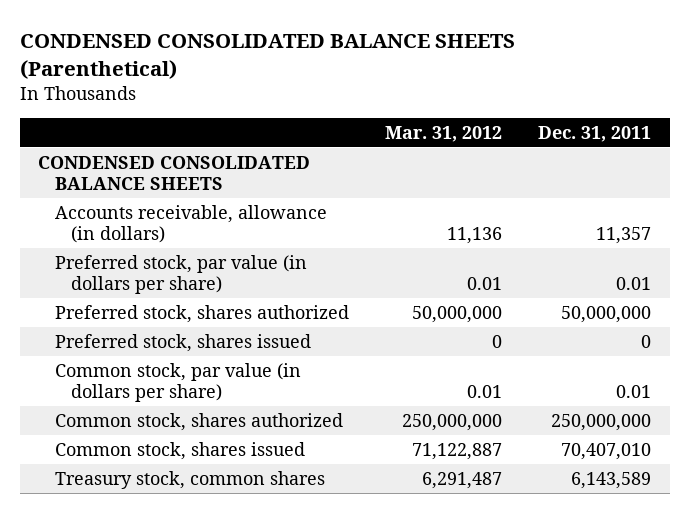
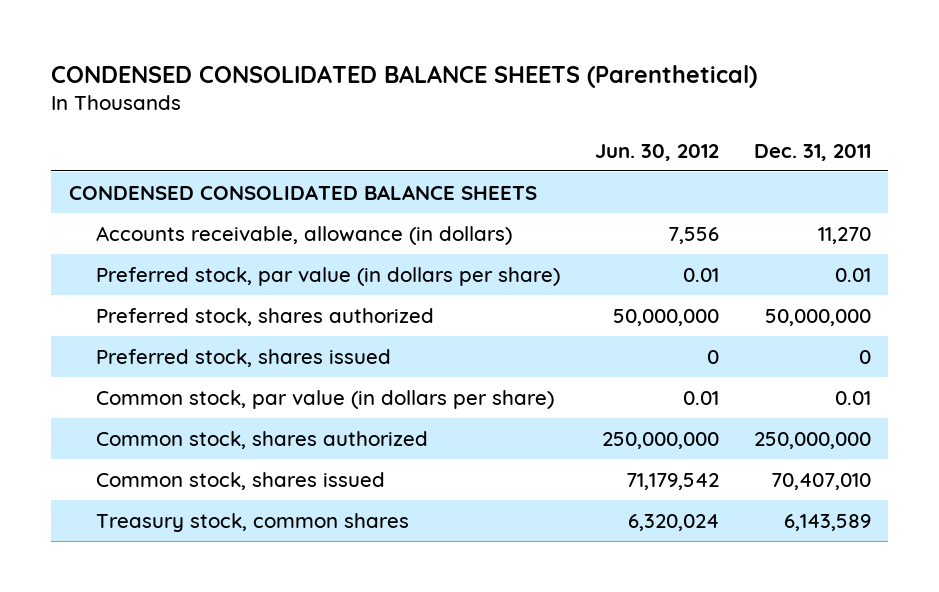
- | Mar. 31, 2012 | Dec. 31, 2011
+ | Jun. 30, 2012 | Dec. 31, 2011
- Accounts receivable, allowance (in dollars) | 11,136 | 11,357
+ Accounts receivable, allowance (in dollars) | 7,556 | 11,270

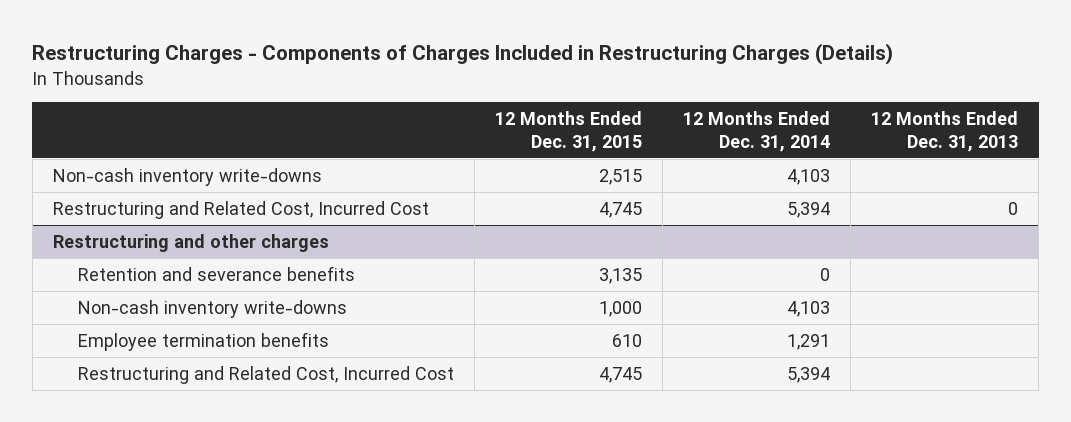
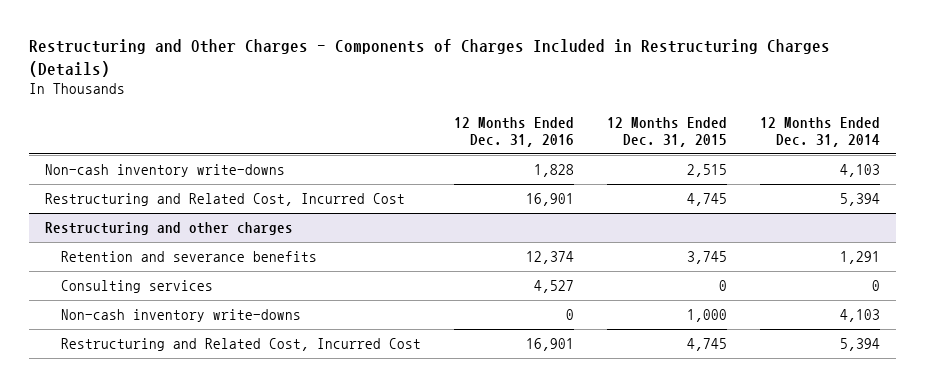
- Restructuring Charges - Components of Charges Included in Restructuring Charges (Details)
+ Restructuring and Other Charges - Components of Charges Included in Restructuring Charges (Details)
- | 12 Months Ended Dec. 31, 2015 | 12 Months Ended Dec. 31, 2014 | 12 Months Ended Dec. 31, 2013
+ | 12 Months Ended Dec. 31, 2016 | 12 Months Ended Dec. 31, 2015 | 12 Months Ended Dec. 31, 2014
@ Restructuring and other charges
- Retention and severance benefits | 3,135 | 0 |
+ Retention and severance benefits | 12,374 | 3,745 | 1,291
+ Consulting services | 4,527 | 0 | 0
- Employee termination benefits | 610 | 1,291 |

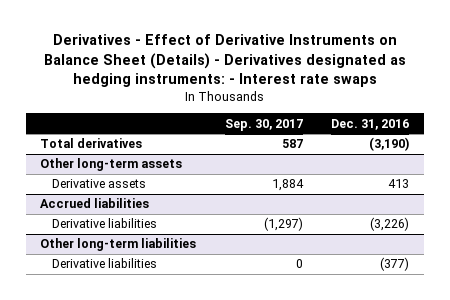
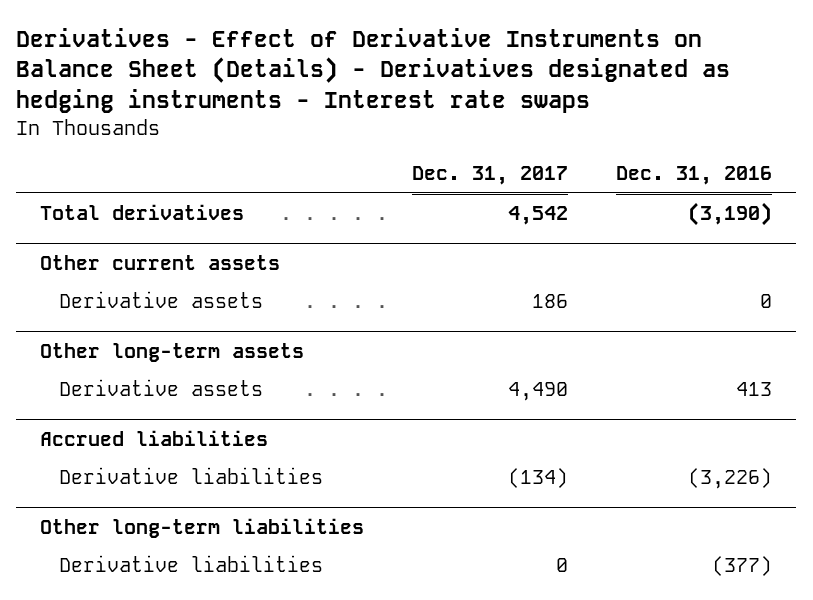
- Derivatives - Effect of Derivative Instruments on Balance Sheet (Details) - Derivatives designated as hedging instruments: - Interest rate swaps
+ Derivatives - Effect of Derivative Instruments on Balance Sheet (Details) - Derivatives designated as hedging instruments - Interest rate swaps
- | Sep. 30, 2017 | Dec. 31, 2016
+ | Dec. 31, 2017 | Dec. 31, 2016
+ Other current assets
+ Derivative assets | 186 | 0

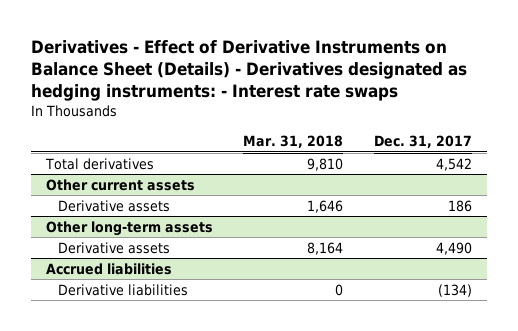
- Derivatives - Effect of Derivative Instruments on Balance Sheet (Details) - Derivatives designated as hedging instruments - Interest rate swaps
+ Derivatives - Effect of Derivative Instruments on Balance Sheet (Details) - Derivatives designated as hedging instruments: - Interest rate swaps
- | Dec. 31, 2017 | Dec. 31, 2016
+ | Mar. 31, 2018 | Dec. 31, 2017
- Other long-term liabilities
- Derivative liabilities | 0 | (377)

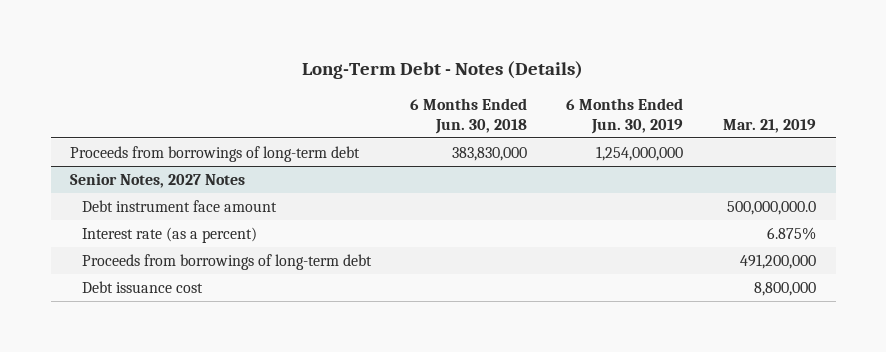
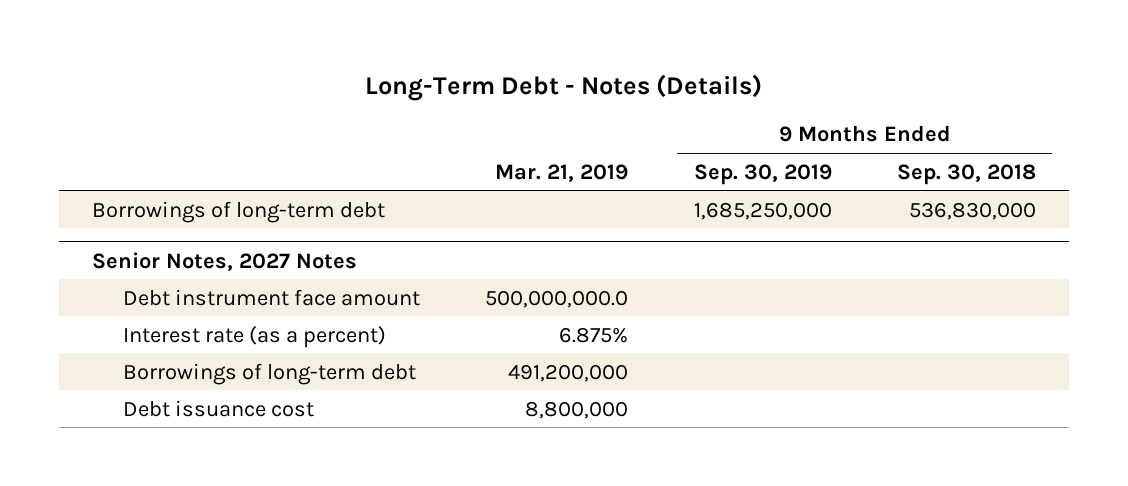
- | 6 Months Ended Jun. 30, 2018 | 6 Months Ended Jun. 30, 2019 | Mar. 21, 2019
+ | Mar. 21, 2019 | 9 Months Ended Sep. 30, 2019 | 9 Months Ended Sep. 30, 2018
- Proceeds from borrowings of long-term debt | 383,830,000 | 1,254,000,000 |
+ Borrowings of long-term debt | | 1,685,250,000 | 536,830,000
@ Senior Notes, 2027 Notes
- Proceeds from borrowings of long-term debt | | | 491,200,000
+ Borrowings of long-term debt | 491,200,000 | |

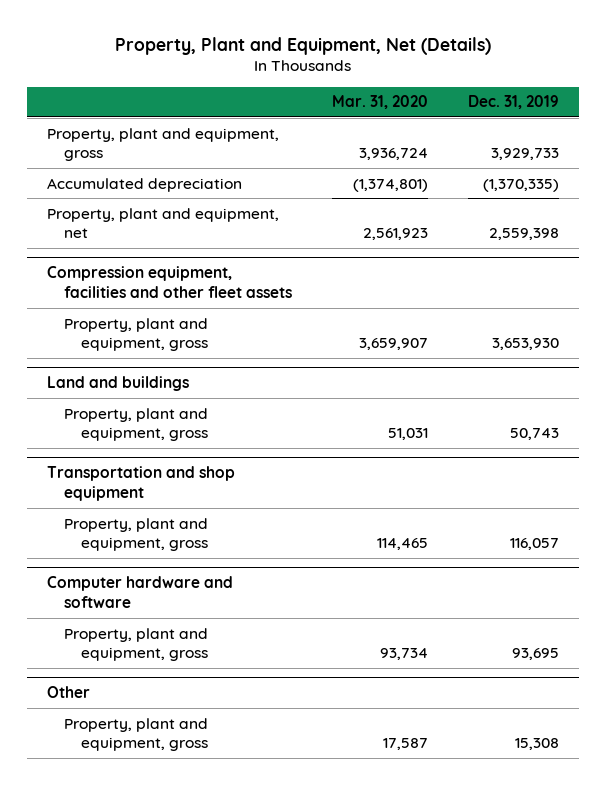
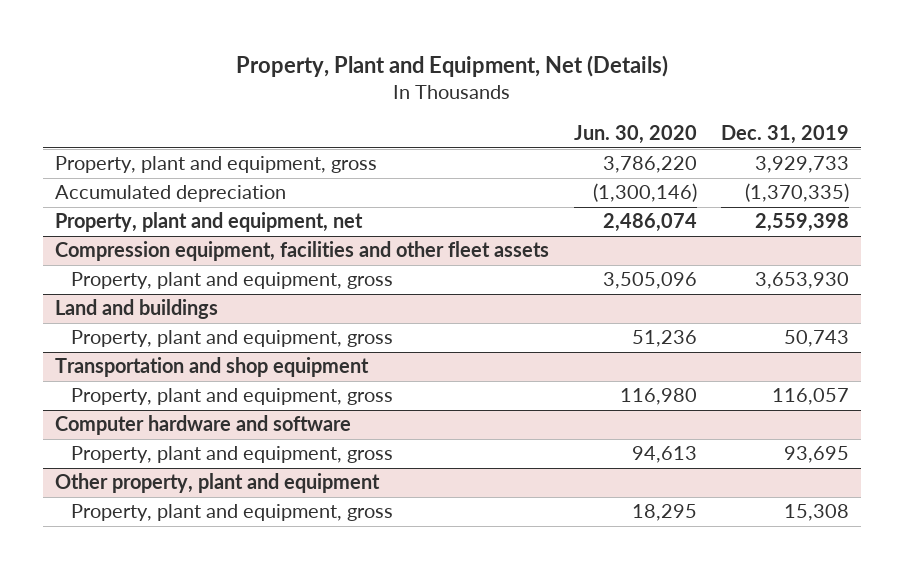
- | Mar. 31, 2020 | Dec. 31, 2019
+ | Jun. 30, 2020 | Dec. 31, 2019
- Other
+ Other property, plant and equipment

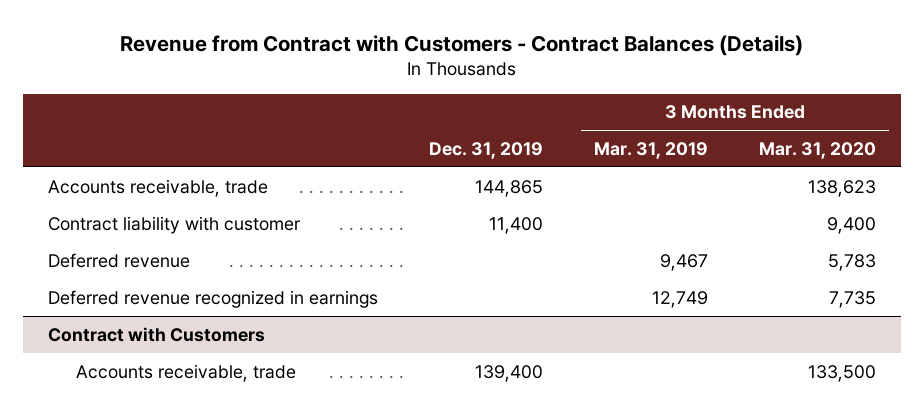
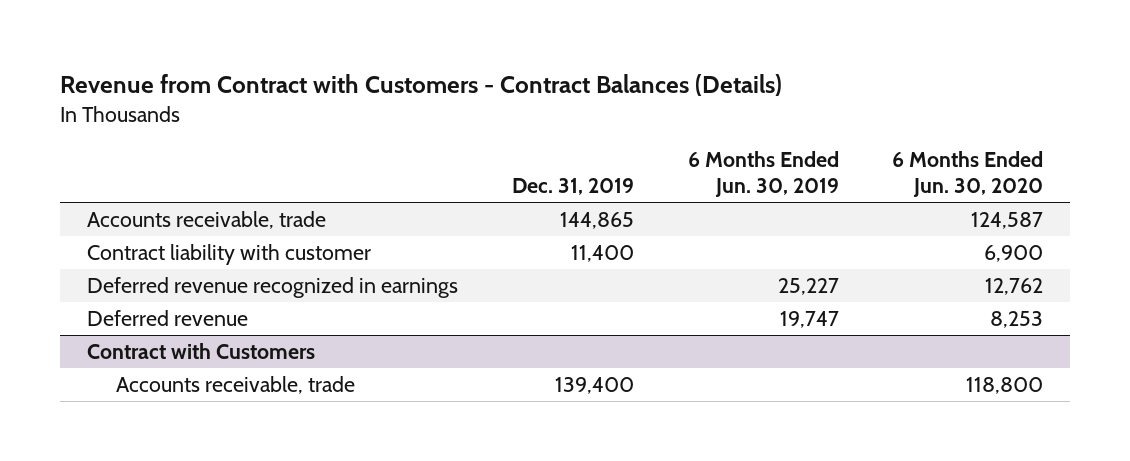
- | Dec. 31, 2019 | 3 Months Ended Mar. 31, 2019 | 3 Months Ended Mar. 31, 2020
+ | Dec. 31, 2019 | 6 Months Ended Jun. 30, 2019 | 6 Months Ended Jun. 30, 2020
moved down: Deferred revenue | | 19,747 | 8,253

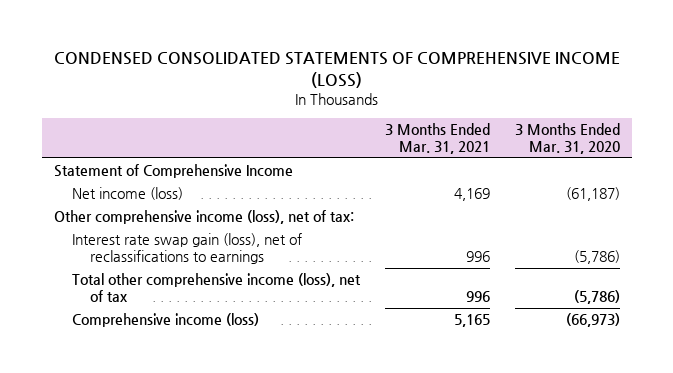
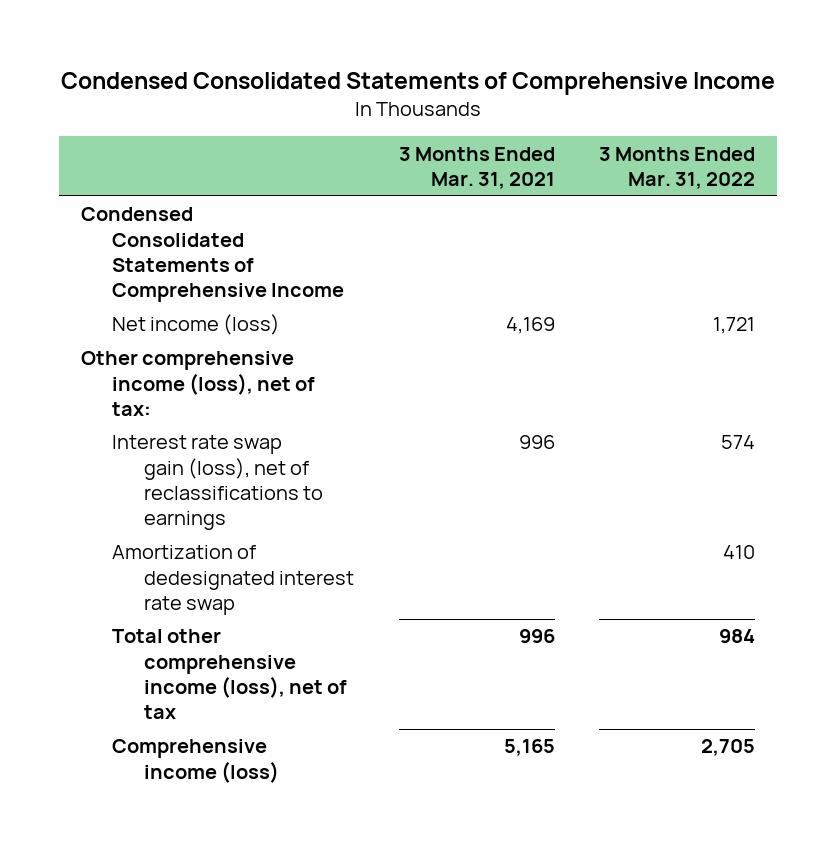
- CONDENSED CONSOLIDATED STATEMENTS OF COMPREHENSIVE INCOME (LOSS)
+ Condensed Consolidated Statements of Comprehensive Income
- | 3 Months Ended Mar. 31, 2021 | 3 Months Ended Mar. 31, 2020
+ | 3 Months Ended Mar. 31, 2021 | 3 Months Ended Mar. 31, 2022
- Statement of Comprehensive Income
+ Condensed Consolidated Statements of Comprehensive Income
+ Amortization of dedesignated interest rate swap | | 410

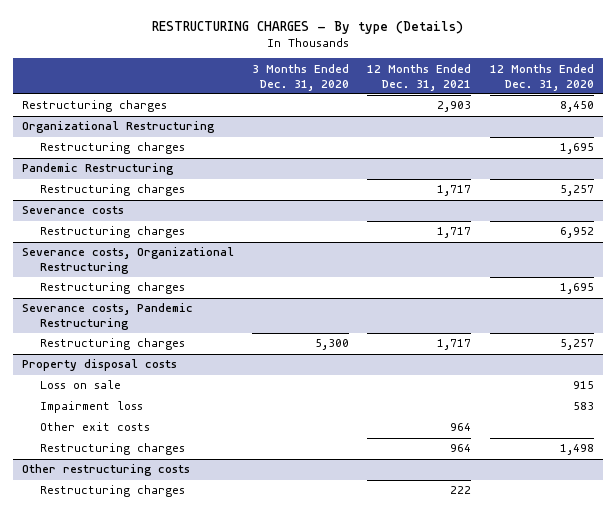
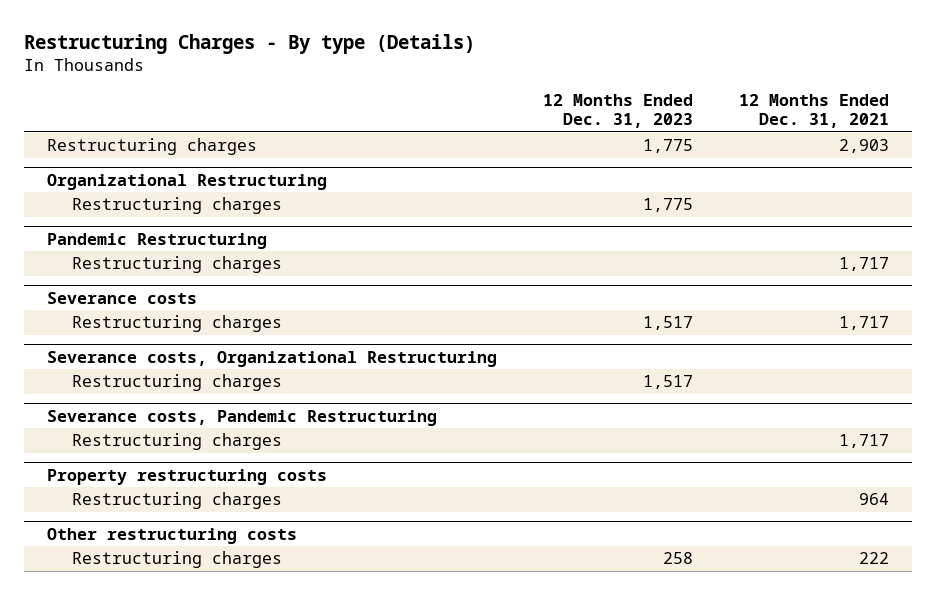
- RESTRUCTURING CHARGES - By type (Details)
+ Restructuring Charges - By type (Details)
- | 3 Months Ended Dec. 31, 2020 | 12 Months Ended Dec. 31, 2021 | 12 Months Ended Dec. 31, 2020
+ | 12 Months Ended Dec. 31, 2023 | 12 Months Ended Dec. 31, 2021
- Property disposal costs
- Loss on sale | | | 915
- Impairment loss | | | 583
- Other exit costs | | 964 |
+ Property restructuring costs

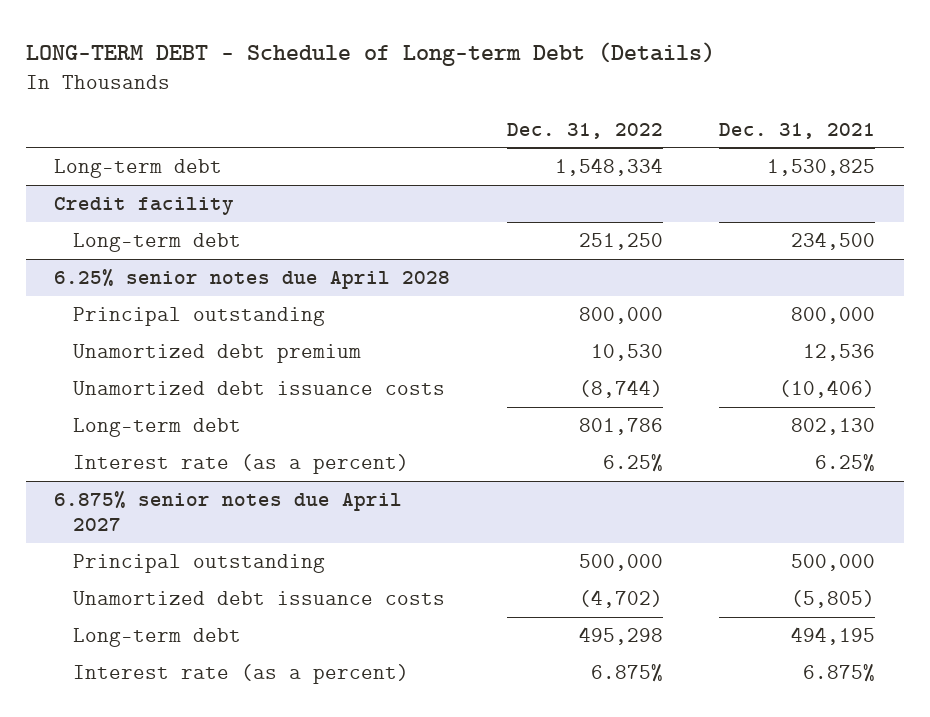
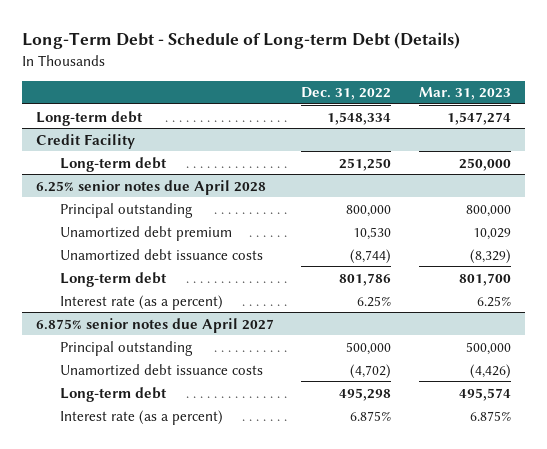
- LONG-TERM DEBT - Schedule of Long-term Debt (Details)
+ Long-Term Debt - Schedule of Long-term Debt (Details)
- | Dec. 31, 2022 | Dec. 31, 2021
+ | Dec. 31, 2022 | Mar. 31, 2023
- Credit facility
+ Credit Facility

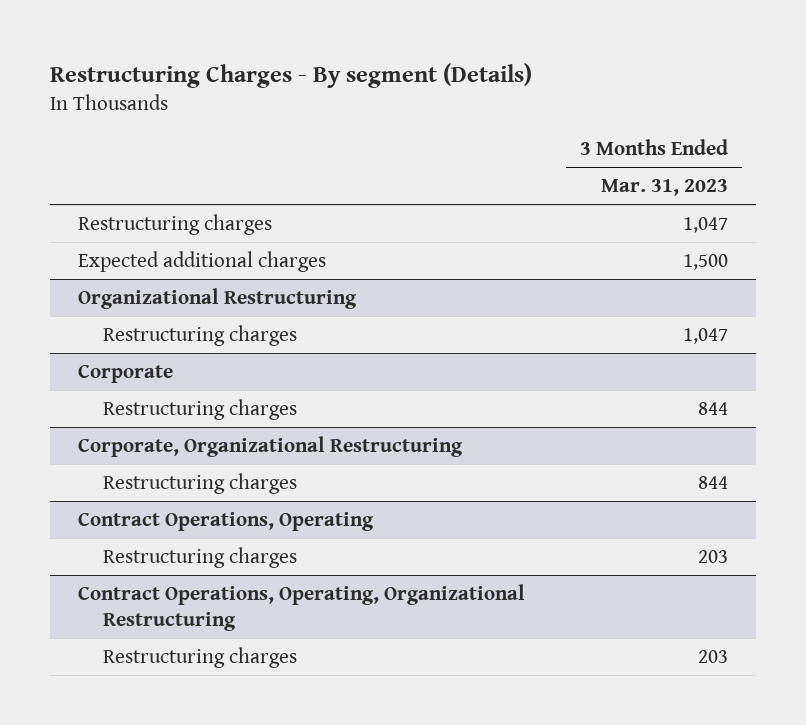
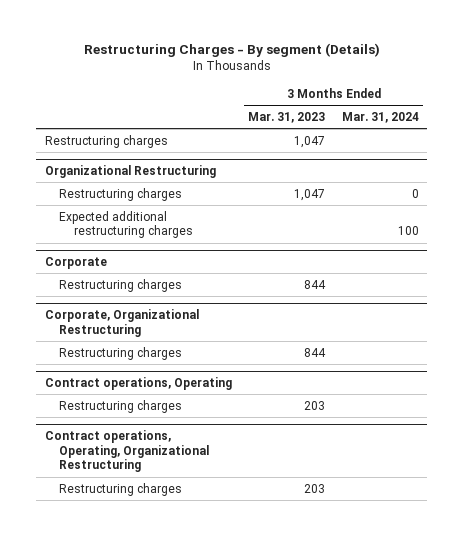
- | 3 Months Ended Mar. 31, 2023
+ | 3 Months Ended Mar. 31, 2023 | 3 Months Ended Mar. 31, 2024
- Expected additional charges | 1,500
@ Organizational Restructuring
+ Expected additional restructuring charges | | 100
- Contract Operations, Operating
+ Contract operations, Operating
- Contract Operations, Operating, Organizational Restructuring
+ Contract operations, Operating, Organizational Restructuring

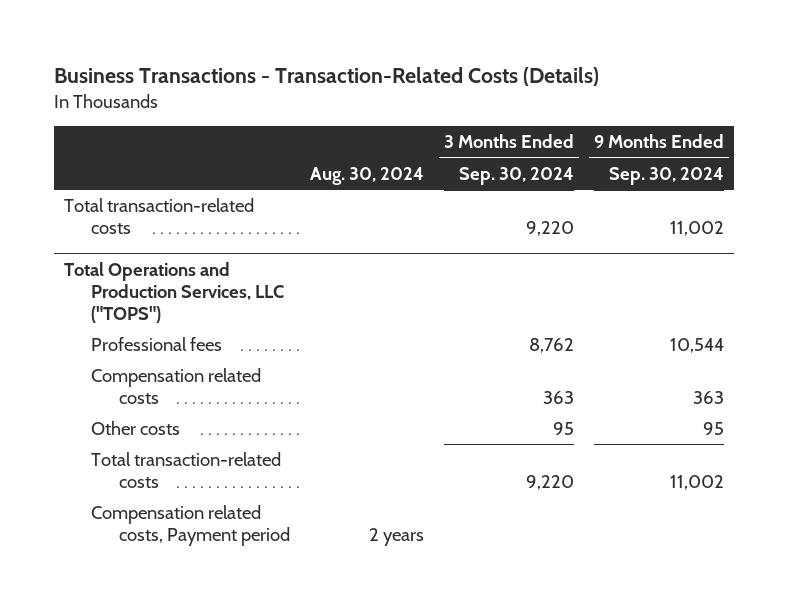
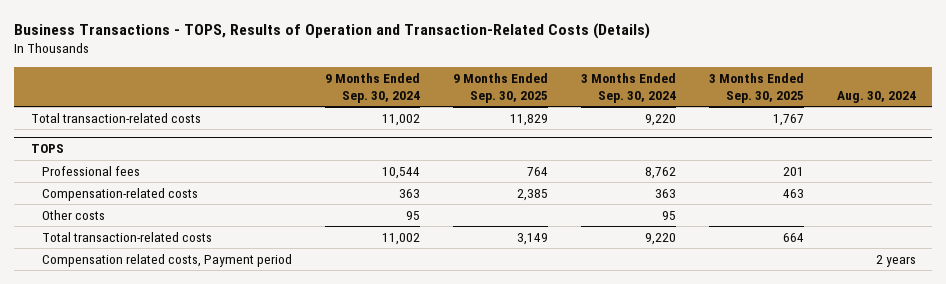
- Business Transactions - Transaction-Related Costs (Details)
+ Business Transactions - TOPS, Results of Operation and Transaction-Related Costs (Details)
- | Aug. 30, 2024 | 3 Months Ended Sep. 30, 2024 | 9 Months Ended Sep. 30, 2024
+ | 9 Months Ended Sep. 30, 2024 | 9 Months Ended Sep. 30, 2025 | 3 Months Ended Sep. 30, 2024 | 3 Months Ended Sep. 30, 2025 | Aug. 30, 2024
- Total Operations and Production Services, LLC ("TOPS")
+ TOPS
- Compensation related costs | | 363 | 363
+ Compensation-related costs | 363 | 2,385 | 363 | 463 |

